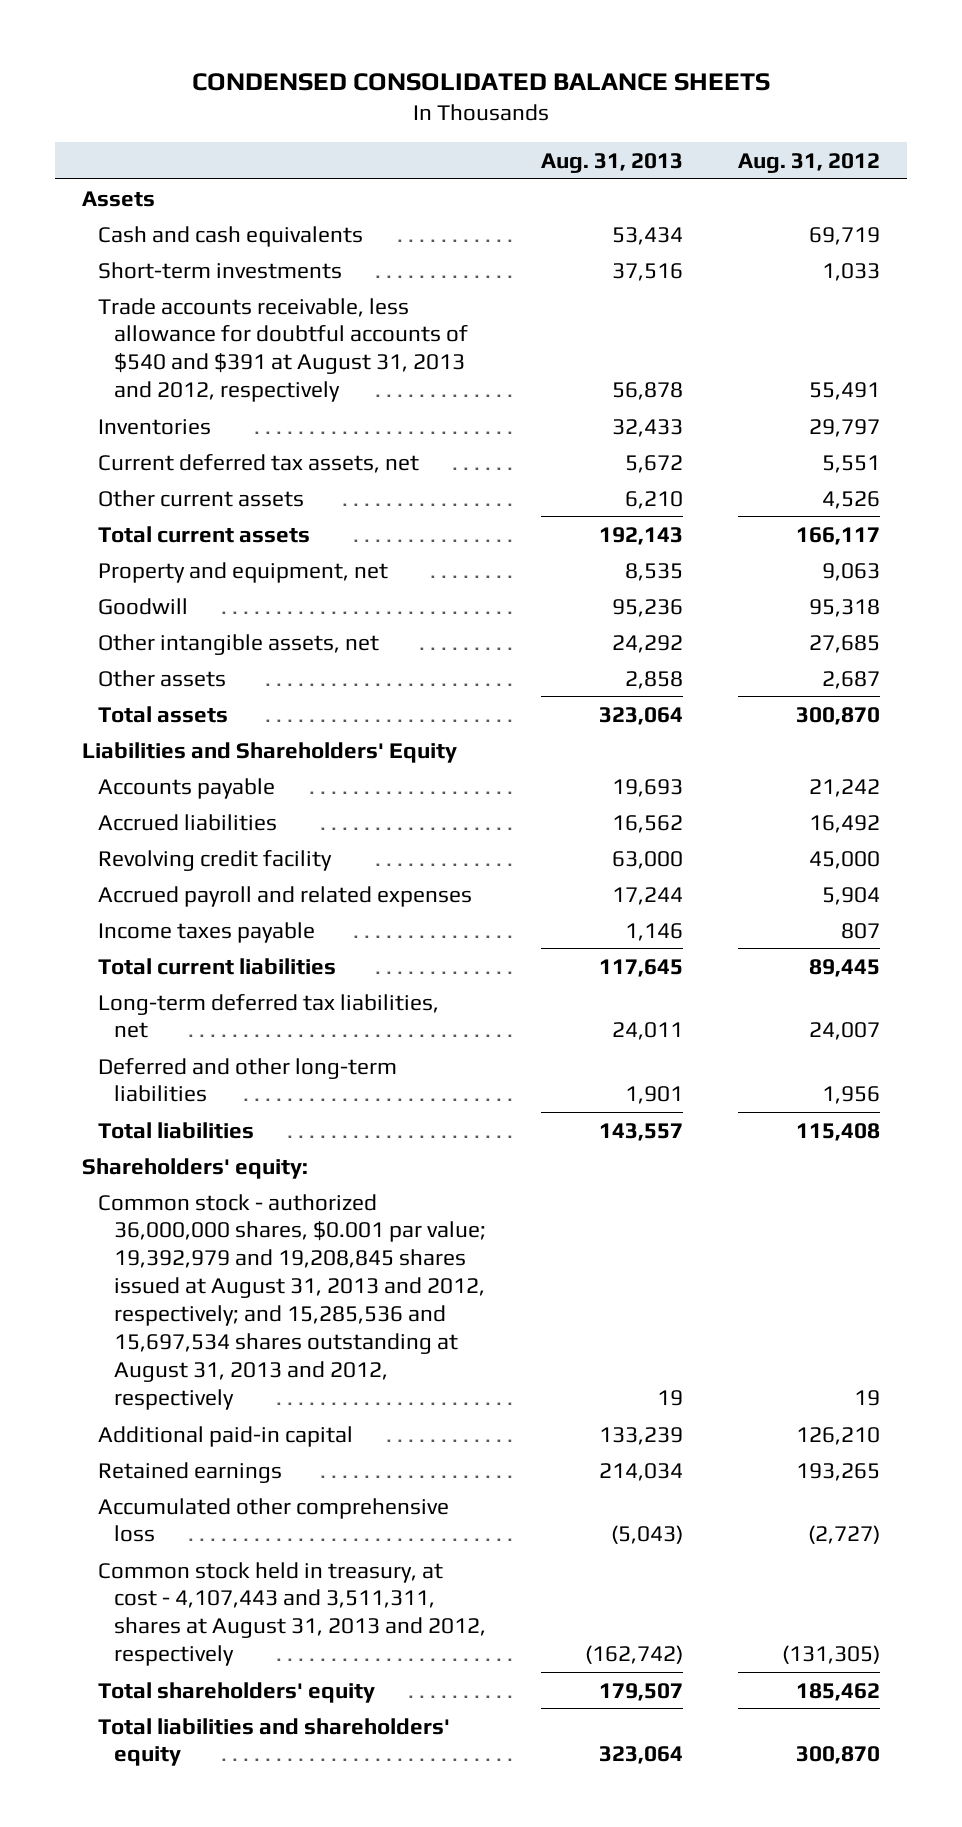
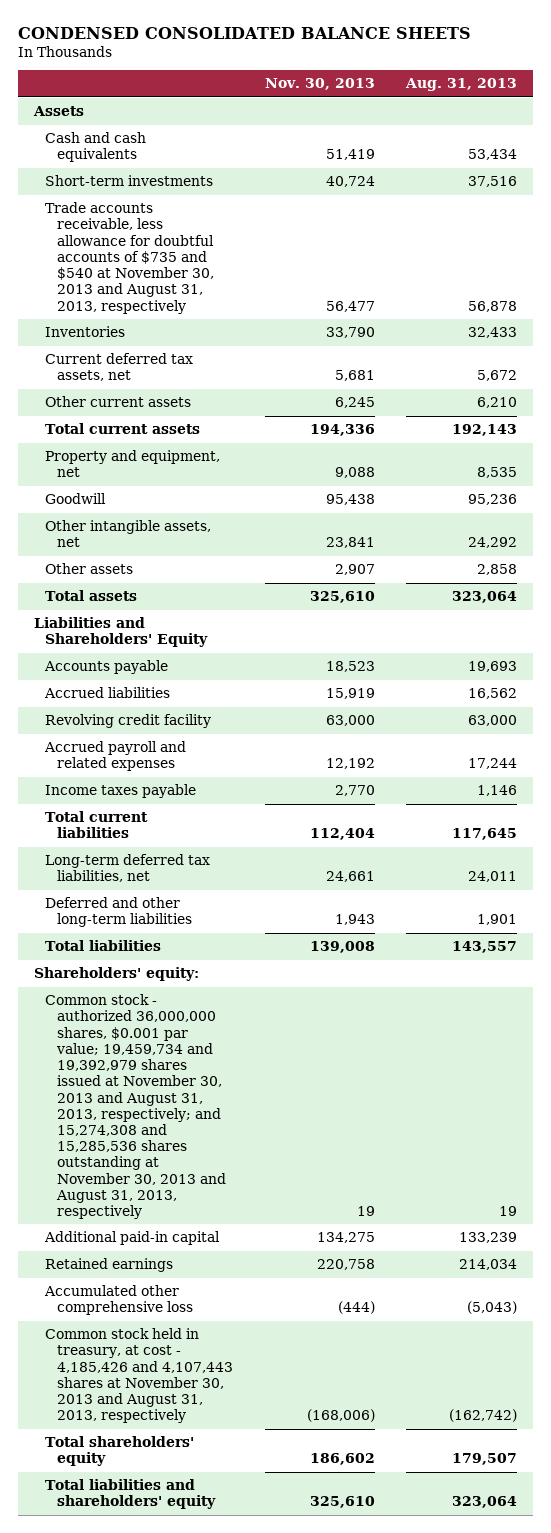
- | Aug. 31, 2013 | Aug. 31, 2012
+ | Nov. 30, 2013 | Aug. 31, 2013
- Trade accounts receivable, less allowance for doubtful accounts of $540 and $391 at August 31, 2013 and 2012, respectively | 56,878 | 55,491
+ Trade accounts receivable, less allowance for doubtful accounts of $735 and $540 at November 30, 2013 and August 31, 2013, respectively | 56,477 | 56,878
- Common stock - authorized 36,000,000 shares, $0.001 par value; 19,392,979 and 19,208,845 shares issued at August 31, 2013 and 2012, respectively; and 15,285,536 and 15,697,534 shares outstanding at August 31, 2013 and 2012, respectively | 19 | 19
+ Common stock - authorized 36,000,000 shares, $0.001 par value; 19,459,734 and 19,392,979 shares issued at November 30, 2013 and August 31, 2013, respectively; and 15,274,308 and 15,285,536 shares outstanding at November 30, 2013 and August 31, 2013, respectively | 19 | 19
- Common stock held in treasury, at cost - 4,107,443 and 3,511,311, shares at August 31, 2013 and 2012, respectively | (162,742) | (131,305)
+ Common stock held in treasury, at cost - 4,185,426 and 4,107,443 shares at November 30, 2013 and August 31, 2013, respectively | (168,006) | (162,742)

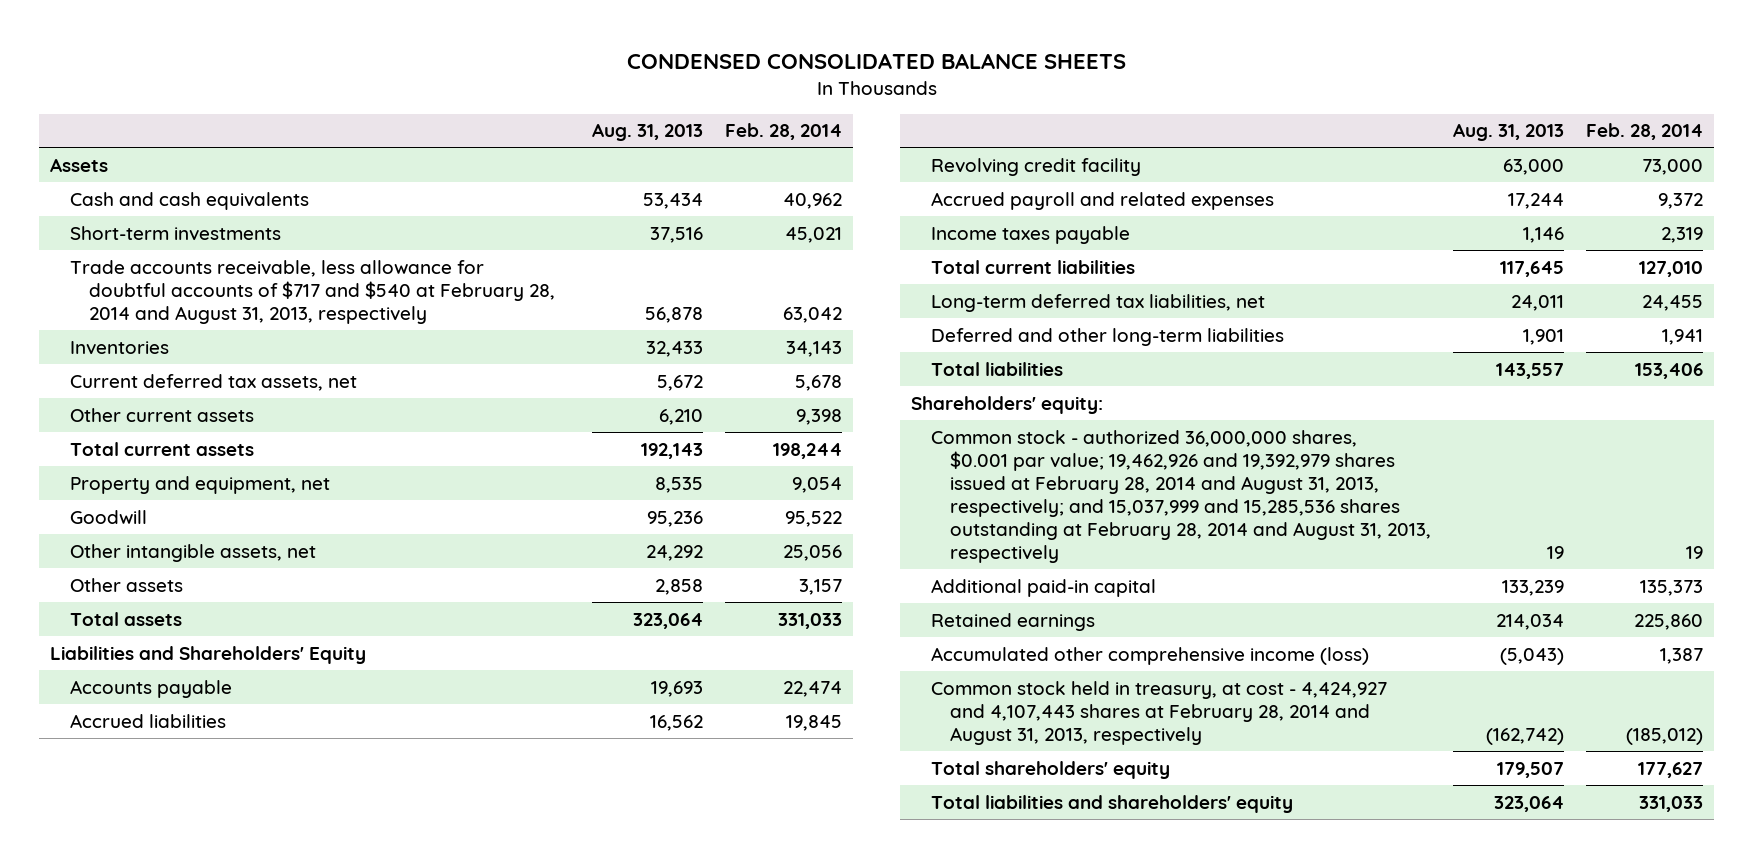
- | Nov. 30, 2013 | Aug. 31, 2013
+ | Aug. 31, 2013 | Feb. 28, 2014
- Trade accounts receivable, less allowance for doubtful accounts of $735 and $540 at November 30, 2013 and August 31, 2013, respectively | 56,477 | 56,878
+ Trade accounts receivable, less allowance for doubtful accounts of $717 and $540 at February 28, 2014 and August 31, 2013, respectively | 56,878 | 63,042
- Common stock - authorized 36,000,000 shares, $0.001 par value; 19,459,734 and 19,392,979 shares issued at November 30, 2013 and August 31, 2013, respectively; and 15,274,308 and 15,285,536 shares outstanding at November 30, 2013 and August 31, 2013, respectively | 19 | 19
+ Common stock - authorized 36,000,000 shares, $0.001 par value; 19,462,926 and 19,392,979 shares issued at February 28, 2014 and August 31, 2013, respectively; and 15,037,999 and 15,285,536 shares outstanding at February 28, 2014 and August 31, 2013, respectively | 19 | 19
- Accumulated other comprehensive loss | (444) | (5,043)
- Common stock held in treasury, at cost - 4,185,426 and 4,107,443 shares at November 30, 2013 and August 31, 2013, respectively | (168,006) | (162,742)
+ Accumulated other comprehensive income (loss) | (5,043) | 1,387
+ Common stock held in treasury, at cost - 4,424,927 and 4,107,443 shares at February 28, 2014 and August 31, 2013, respectively | (162,742) | (185,012)

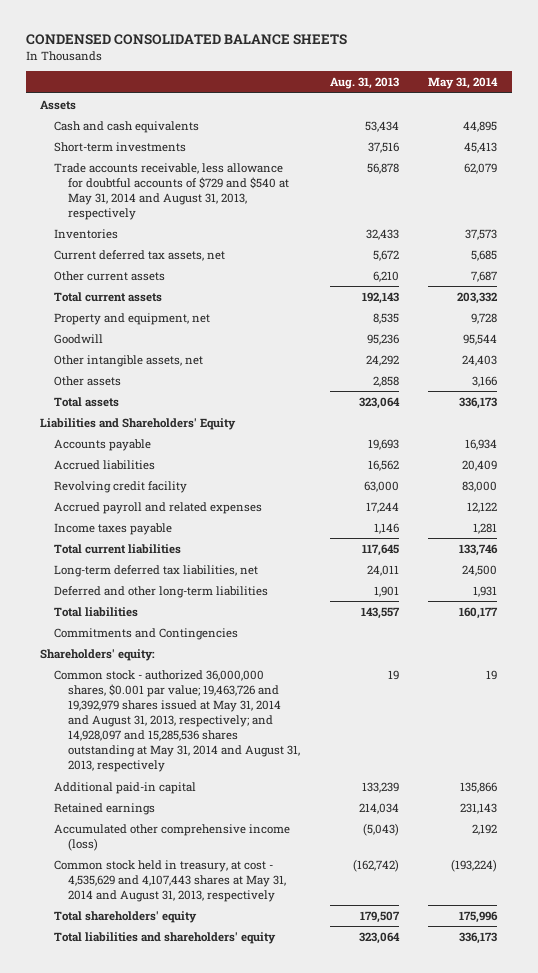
- | Aug. 31, 2013 | Feb. 28, 2014
+ | Aug. 31, 2013 | May 31, 2014
- Trade accounts receivable, less allowance for doubtful accounts of $717 and $540 at February 28, 2014 and August 31, 2013, respectively | 56,878 | 63,042
+ Trade accounts receivable, less allowance for doubtful accounts of $729 and $540 at May 31, 2014 and August 31, 2013, respectively | 56,878 | 62,079
+ Commitments and Contingencies
- Common stock - authorized 36,000,000 shares, $0.001 par value; 19,462,926 and 19,392,979 shares issued at February 28, 2014 and August 31, 2013, respectively; and 15,037,999 and 15,285,536 shares outstanding at February 28, 2014 and August 31, 2013, respectively | 19 | 19
+ Common stock - authorized 36,000,000 shares, $0.001 par value; 19,463,726 and 19,392,979 shares issued at May 31, 2014 and August 31, 2013, respectively; and 14,928,097 and 15,285,536 shares outstanding at May 31, 2014 and August 31, 2013, respectively | 19 | 19
- Common stock held in treasury, at cost - 4,424,927 and 4,107,443 shares at February 28, 2014 and August 31, 2013, respectively | (162,742) | (185,012)
+ Common stock held in treasury, at cost - 4,535,629 and 4,107,443 shares at May 31, 2014 and August 31, 2013, respectively | (162,742) | (193,224)

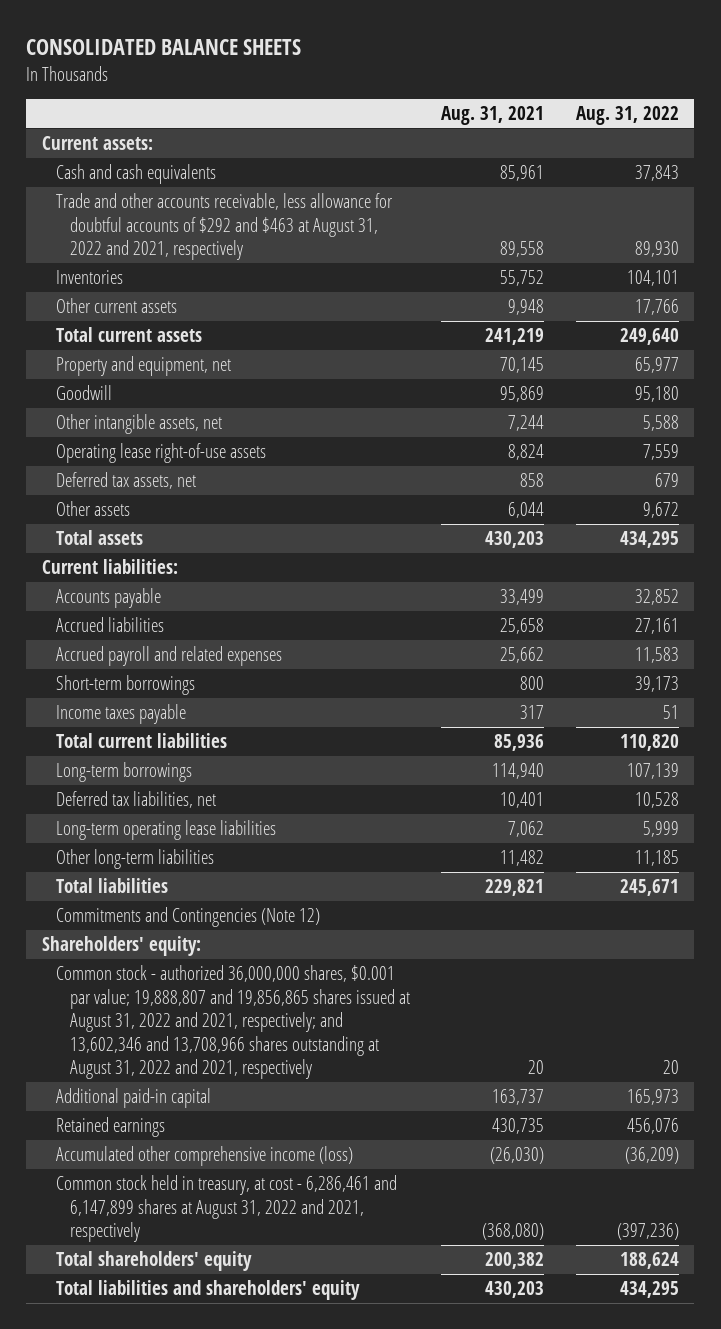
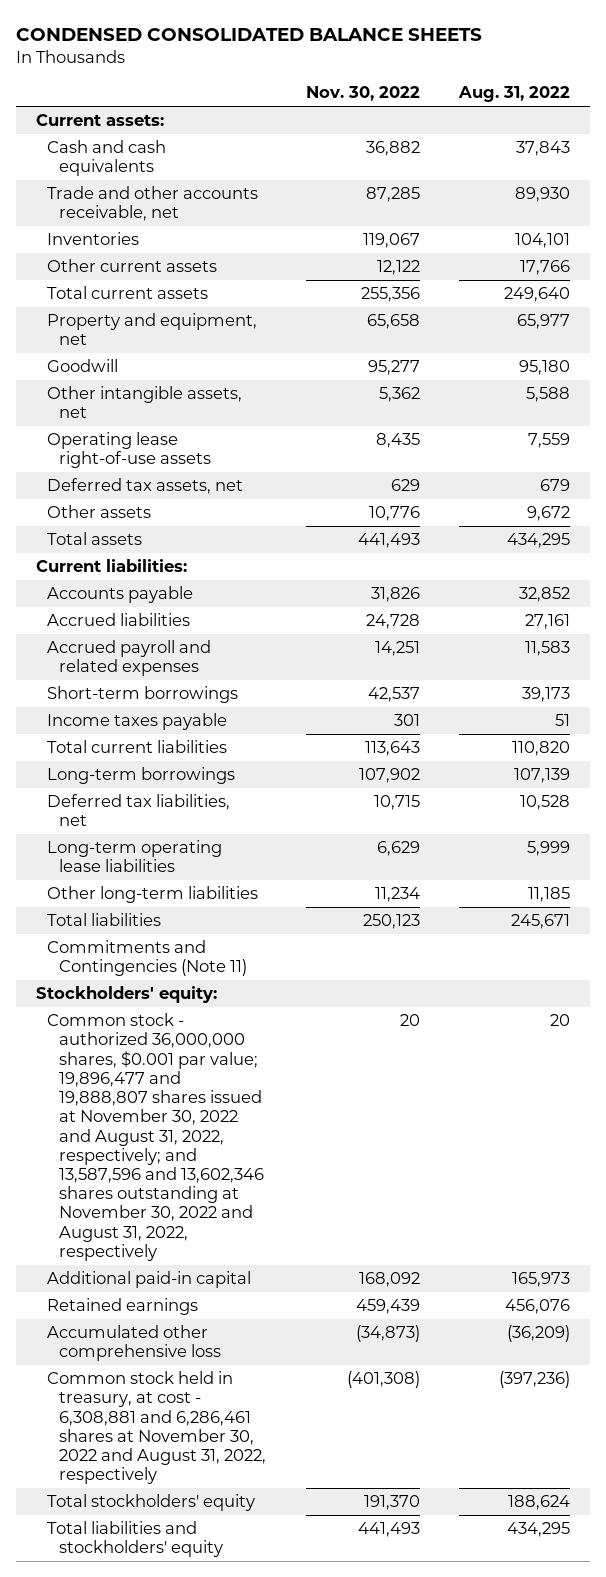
- CONSOLIDATED BALANCE SHEETS
+ CONDENSED CONSOLIDATED BALANCE SHEETS
- | Aug. 31, 2021 | Aug. 31, 2022
+ | Nov. 30, 2022 | Aug. 31, 2022
- Trade and other accounts receivable, less allowance for doubtful accounts of $292 and $463 at August 31, 2022 and 2021, respectively | 89,558 | 89,930
+ Trade and other accounts receivable, net | 87,285 | 89,930
- Commitments and Contingencies (Note 12)
- Shareholders' equity:
- Common stock - authorized 36,000,000 shares, $0.001 par value; 19,888,807 and 19,856,865 shares issued at August 31, 2022 and 2021, respectively; and 13,602,346 and 13,708,966 shares outstanding at August 31, 2022 and 2021, respectively | 20 | 20
+ Commitments and Contingencies (Note 11)
+ Stockholders' equity:
+ Common stock - authorized 36,000,000 shares, $0.001 par value; 19,896,477 and 19,888,807 shares issued at November 30, 2022 and August 31, 2022, respectively; and 13,587,596 and 13,602,346 shares outstanding at November 30, 2022 and August 31, 2022, respectively | 20 | 20
- Accumulated other comprehensive income (loss) | (26,030) | (36,209)
- Common stock held in treasury, at cost - 6,286,461 and 6,147,899 shares at August 31, 2022 and 2021, respectively | (368,080) | (397,236)
- Total shareholders' equity | 200,382 | 188,624
- Total liabilities and shareholders' equity | 430,203 | 434,295
+ Accumulated other comprehensive loss | (34,873) | (36,209)
+ Common stock held in treasury, at cost - 6,308,881 and 6,286,461 shares at November 30, 2022 and August 31, 2022, respectively | (401,308) | (397,236)
+ Total stockholders' equity | 191,370 | 188,624
+ Total liabilities and stockholders' equity | 441,493 | 434,295

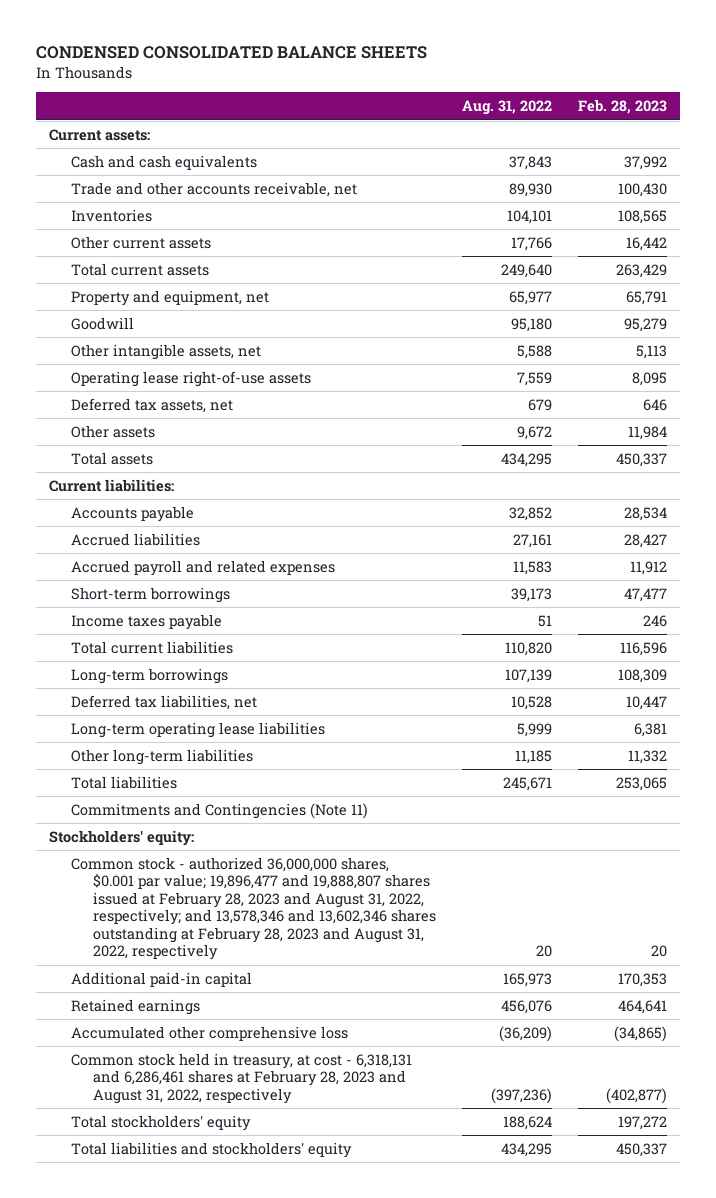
- | Nov. 30, 2022 | Aug. 31, 2022
+ | Aug. 31, 2022 | Feb. 28, 2023
- Common stock - authorized 36,000,000 shares, $0.001 par value; 19,896,477 and 19,888,807 shares issued at November 30, 2022 and August 31, 2022, respectively; and 13,587,596 and 13,602,346 shares outstanding at November 30, 2022 and August 31, 2022, respectively | 20 | 20
+ Common stock - authorized 36,000,000 shares, $0.001 par value; 19,896,477 and 19,888,807 shares issued at February 28, 2023 and August 31, 2022, respectively; and 13,578,346 and 13,602,346 shares outstanding at February 28, 2023 and August 31, 2022, respectively | 20 | 20
- Common stock held in treasury, at cost - 6,308,881 and 6,286,461 shares at November 30, 2022 and August 31, 2022, respectively | (401,308) | (397,236)
+ Common stock held in treasury, at cost - 6,318,131 and 6,286,461 shares at February 28, 2023 and August 31, 2022, respectively | (397,236) | (402,877)

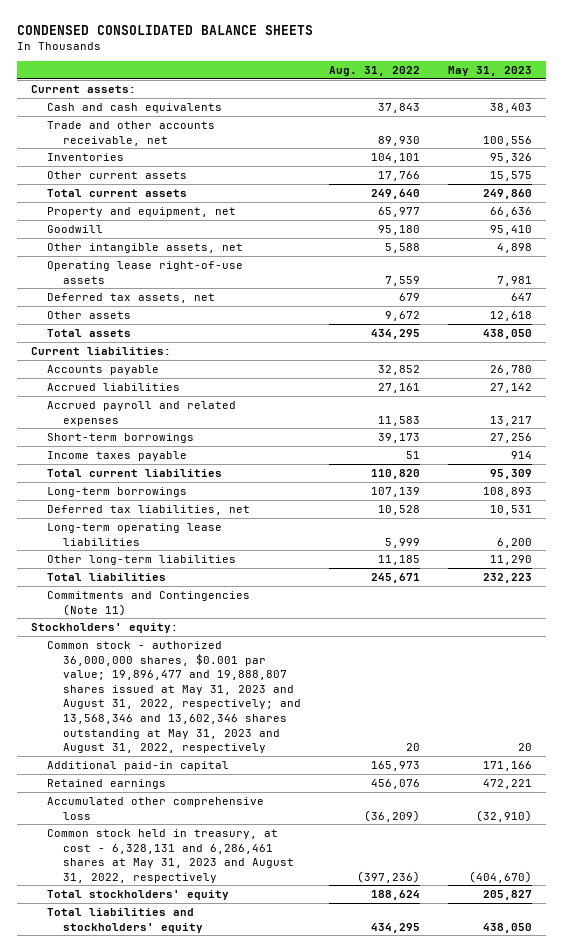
- | Aug. 31, 2022 | Feb. 28, 2023
+ | Aug. 31, 2022 | May 31, 2023
- Common stock - authorized 36,000,000 shares, $0.001 par value; 19,896,477 and 19,888,807 shares issued at February 28, 2023 and August 31, 2022, respectively; and 13,578,346 and 13,602,346 shares outstanding at February 28, 2023 and August 31, 2022, respectively | 20 | 20
+ Common stock - authorized 36,000,000 shares, $0.001 par value; 19,896,477 and 19,888,807 shares issued at May 31, 2023 and August 31, 2022, respectively; and 13,568,346 and 13,602,346 shares outstanding at May 31, 2023 and August 31, 2022, respectively | 20 | 20
- Common stock held in treasury, at cost - 6,318,131 and 6,286,461 shares at February 28, 2023 and August 31, 2022, respectively | (397,236) | (402,877)
+ Common stock held in treasury, at cost - 6,328,131 and 6,286,461 shares at May 31, 2023 and August 31, 2022, respectively | (397,236) | (404,670)

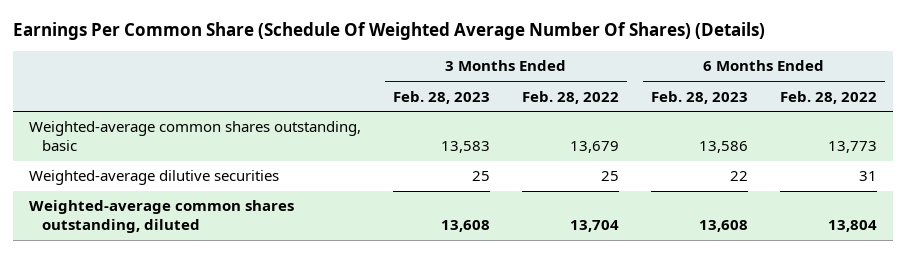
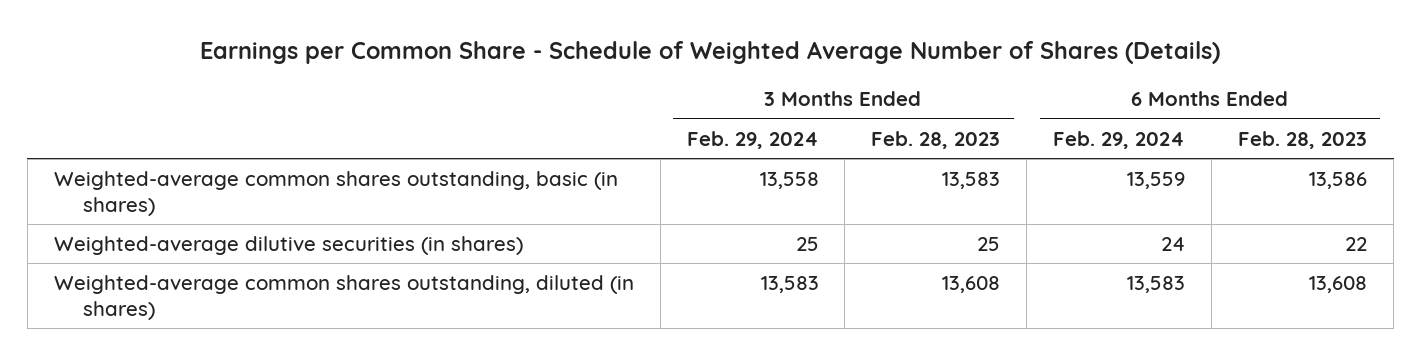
- Earnings Per Common Share (Schedule Of Weighted Average Number Of Shares) (Details)
+ Earnings per Common Share - Schedule of Weighted Average Number of Shares (Details)
- | 3 Months Ended Feb. 28, 2023 | 3 Months Ended Feb. 28, 2022 | 6 Months Ended Feb. 28, 2023 | 6 Months Ended Feb. 28, 2022
+ | 3 Months Ended Feb. 29, 2024 | 3 Months Ended Feb. 28, 2023 | 6 Months Ended Feb. 29, 2024 | 6 Months Ended Feb. 28, 2023
- Weighted-average common shares outstanding, basic | 13,583 | 13,679 | 13,586 | 13,773
- Weighted-average dilutive securities | 25 | 25 | 22 | 31
- Weighted-average common shares outstanding, diluted | 13,608 | 13,704 | 13,608 | 13,804
+ Weighted-average common shares outstanding, basic (in shares) | 13,558 | 13,583 | 13,559 | 13,586
+ Weighted-average dilutive securities (in shares) | 25 | 25 | 24 | 22
+ Weighted-average common shares outstanding, diluted (in shares) | 13,583 | 13,608 | 13,583 | 13,608

